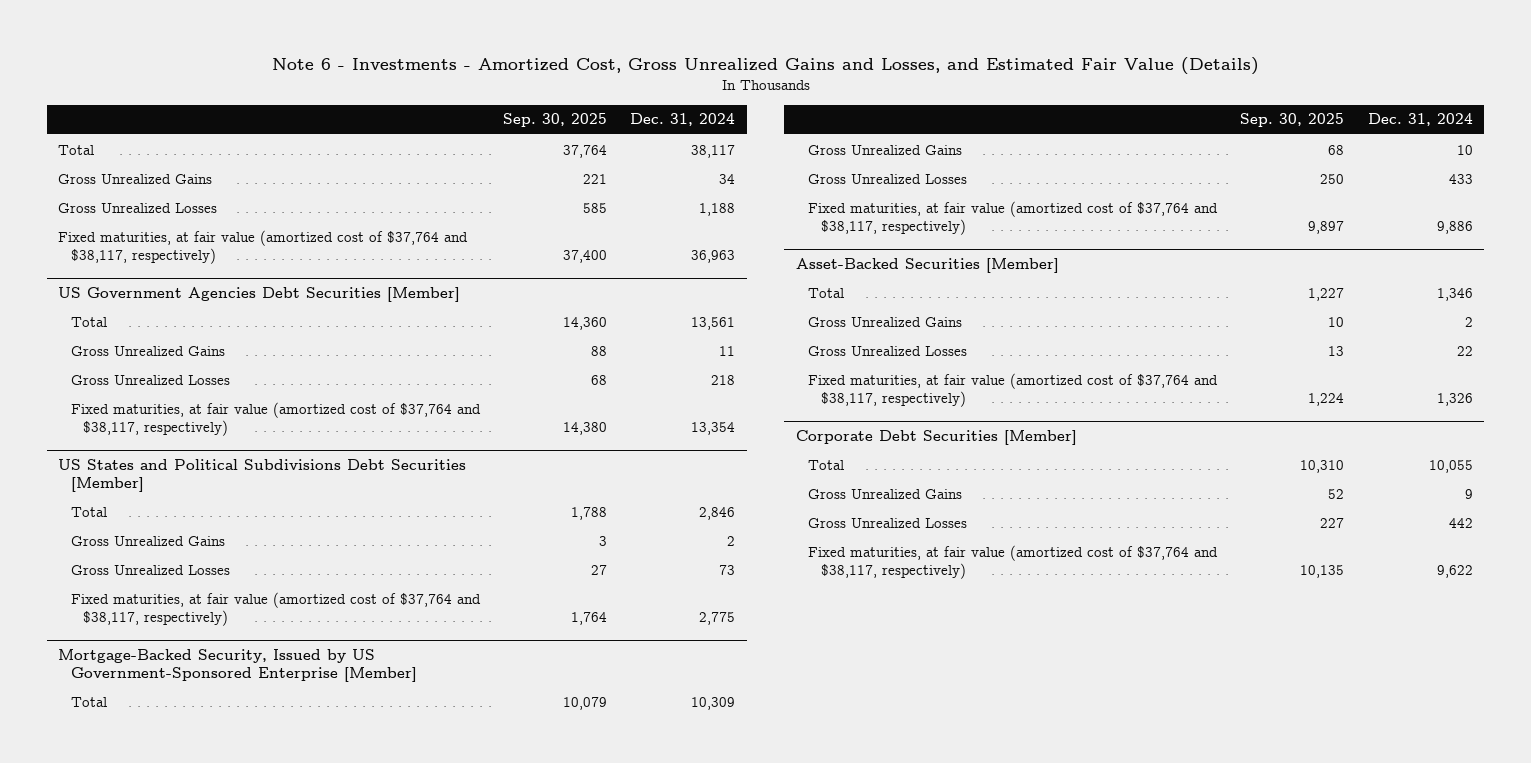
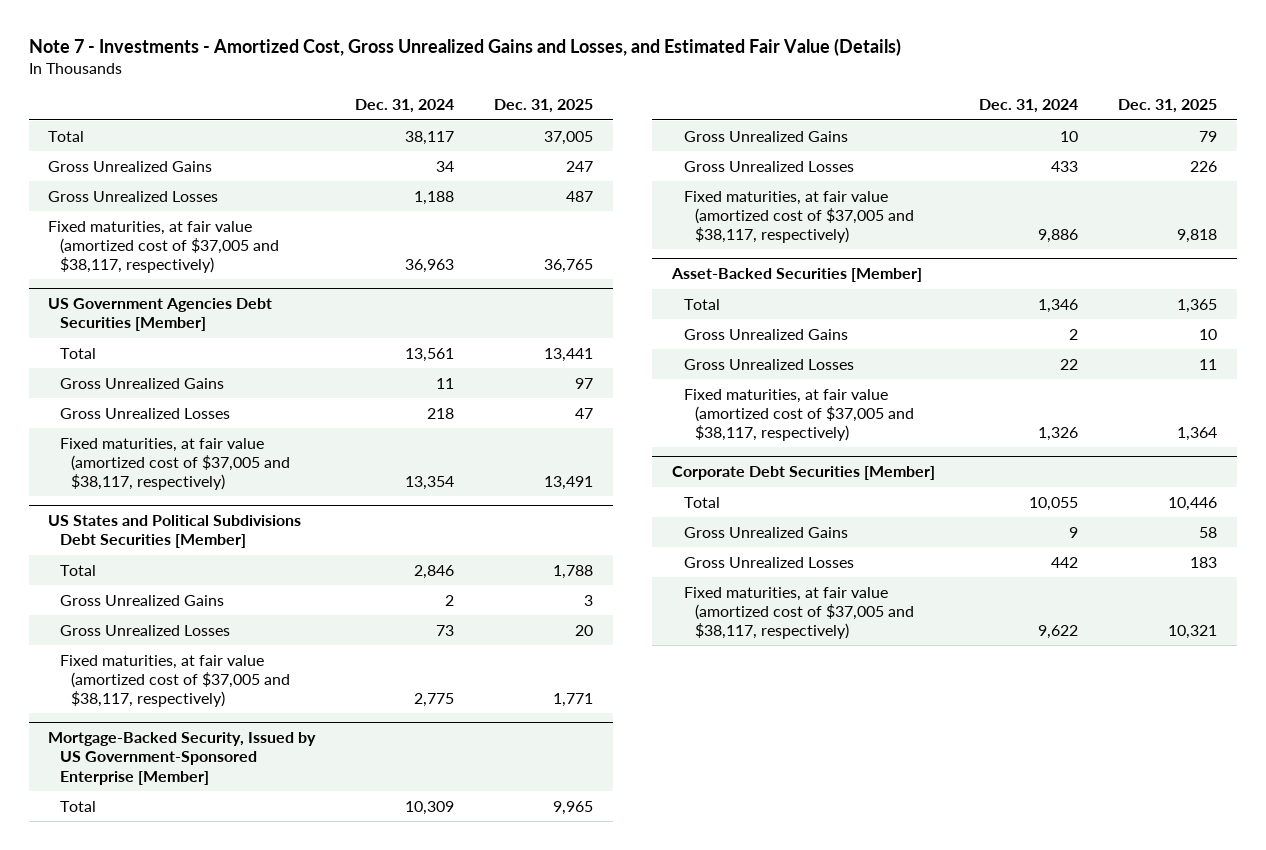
- Note 6 - Investments - Amortized Cost, Gross Unrealized Gains and Losses, and Estimated Fair Value (Details)
+ Note 7 - Investments - Amortized Cost, Gross Unrealized Gains and Losses, and Estimated Fair Value (Details)
- | Sep. 30, 2025 | Dec. 31, 2024
+ | Dec. 31, 2024 | Dec. 31, 2025
- Fixed maturities, at fair value (amortized cost of $37,764 and $38,117, respectively) | 37,400 | 36,963
+ Fixed maturities, at fair value (amortized cost of $37,005 and $38,117, respectively) | 36,963 | 36,765
@ US Government Agencies Debt Securities [Member]
- Fixed maturities, at fair value (amortized cost of $37,764 and $38,117, respectively) | 14,380 | 13,354
+ Fixed maturities, at fair value (amortized cost of $37,005 and $38,117, respectively) | 13,354 | 13,491
@ US States and Political Subdivisions Debt Securities [Member]
- Fixed maturities, at fair value (amortized cost of $37,764 and $38,117, respectively) | 1,764 | 2,775
+ Fixed maturities, at fair value (amortized cost of $37,005 and $38,117, respectively) | 2,775 | 1,771
@ Mortgage-Backed Security, Issued by US Government-Sponsored Enterprise [Member]
- Fixed maturities, at fair value (amortized cost of $37,764 and $38,117, respectively) | 9,897 | 9,886
+ Fixed maturities, at fair value (amortized cost of $37,005 and $38,117, respectively) | 9,886 | 9,818
@ Asset-Backed Securities [Member]
- Fixed maturities, at fair value (amortized cost of $37,764 and $38,117, respectively) | 1,224 | 1,326
+ Fixed maturities, at fair value (amortized cost of $37,005 and $38,117, respectively) | 1,326 | 1,364
@ Corporate Debt Securities [Member]
- Fixed maturities, at fair value (amortized cost of $37,764 and $38,117, respectively) | 10,135 | 9,622
+ Fixed maturities, at fair value (amortized cost of $37,005 and $38,117, respectively) | 9,622 | 10,321

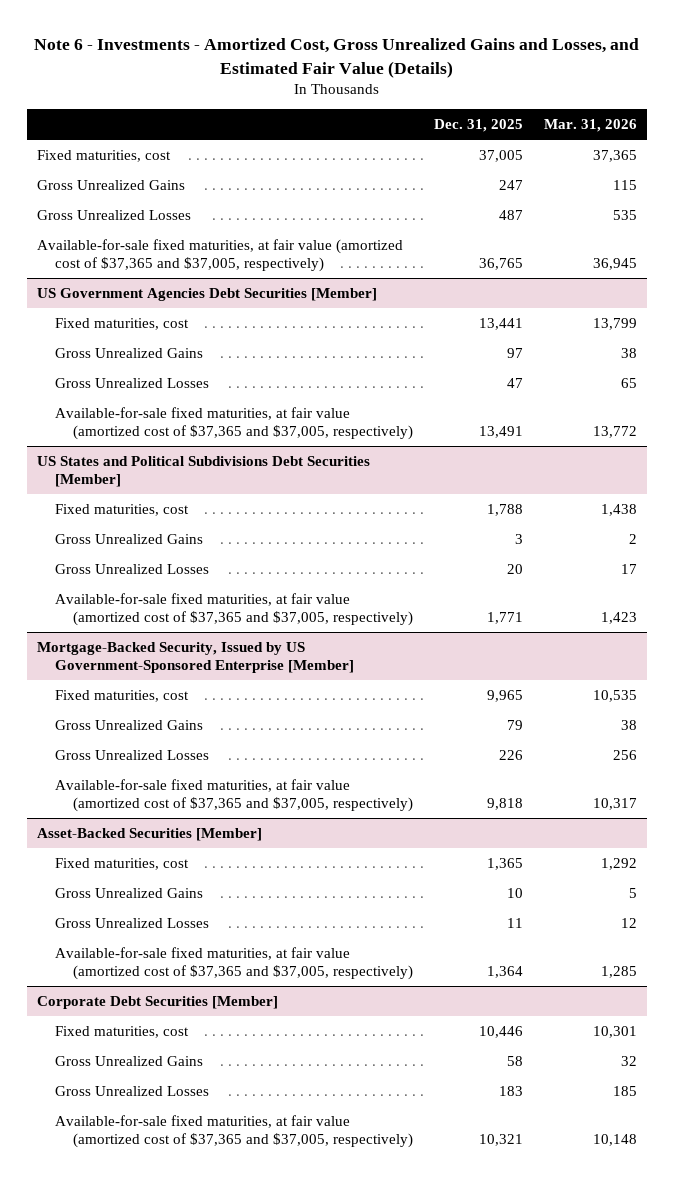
- Note 7 - Investments - Amortized Cost, Gross Unrealized Gains and Losses, and Estimated Fair Value (Details)
+ Note 6 - Investments - Amortized Cost, Gross Unrealized Gains and Losses, and Estimated Fair Value (Details)
- | Dec. 31, 2024 | Dec. 31, 2025
+ | Dec. 31, 2025 | Mar. 31, 2026
- Total | 38,117 | 37,005
+ Fixed maturities, cost | 37,005 | 37,365
- Fixed maturities, at fair value (amortized cost of $37,005 and $38,117, respectively) | 36,963 | 36,765
+ Available-for-sale fixed maturities, at fair value (amortized cost of $37,365 and $37,005, respectively) | 36,765 | 36,945
@ US Government Agencies Debt Securities [Member]
- Total | 13,561 | 13,441
+ Fixed maturities, cost | 13,441 | 13,799
- Fixed maturities, at fair value (amortized cost of $37,005 and $38,117, respectively) | 13,354 | 13,491
+ Available-for-sale fixed maturities, at fair value (amortized cost of $37,365 and $37,005, respectively) | 13,491 | 13,772
@ US States and Political Subdivisions Debt Securities [Member]
- Total | 2,846 | 1,788
+ Fixed maturities, cost | 1,788 | 1,438
- Fixed maturities, at fair value (amortized cost of $37,005 and $38,117, respectively) | 2,775 | 1,771
+ Available-for-sale fixed maturities, at fair value (amortized cost of $37,365 and $37,005, respectively) | 1,771 | 1,423
@ Mortgage-Backed Security, Issued by US Government-Sponsored Enterprise [Member]
- Total | 10,309 | 9,965
+ Fixed maturities, cost | 9,965 | 10,535
- Fixed maturities, at fair value (amortized cost of $37,005 and $38,117, respectively) | 9,886 | 9,818
+ Available-for-sale fixed maturities, at fair value (amortized cost of $37,365 and $37,005, respectively) | 9,818 | 10,317
@ Asset-Backed Securities [Member]
- Total | 1,346 | 1,365
+ Fixed maturities, cost | 1,365 | 1,292
- Fixed maturities, at fair value (amortized cost of $37,005 and $38,117, respectively) | 1,326 | 1,364
+ Available-for-sale fixed maturities, at fair value (amortized cost of $37,365 and $37,005, respectively) | 1,364 | 1,285
@ Corporate Debt Securities [Member]
- Total | 10,055 | 10,446
+ Fixed maturities, cost | 10,446 | 10,301
- Fixed maturities, at fair value (amortized cost of $37,005 and $38,117, respectively) | 9,622 | 10,321
+ Available-for-sale fixed maturities, at fair value (amortized cost of $37,365 and $37,005, respectively) | 10,321 | 10,148

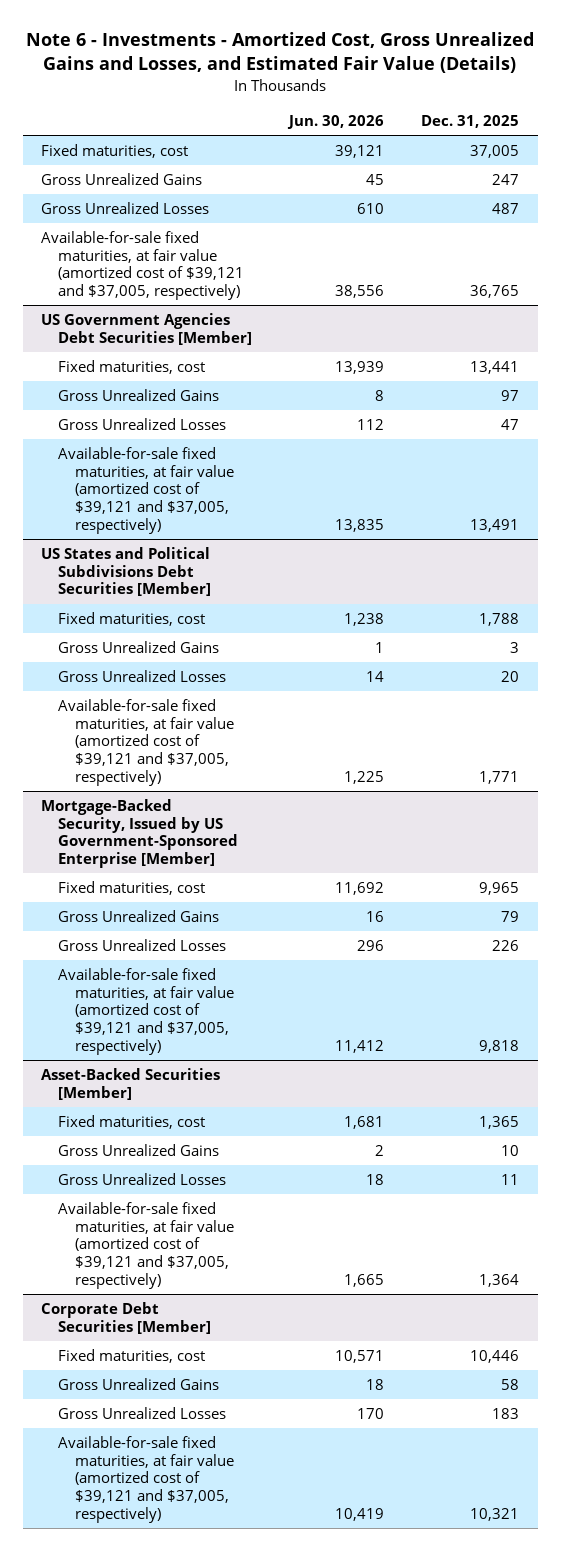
- | Dec. 31, 2025 | Mar. 31, 2026
+ | Jun. 30, 2026 | Dec. 31, 2025
- Available-for-sale fixed maturities, at fair value (amortized cost of $37,365 and $37,005, respectively) | 36,765 | 36,945
+ Available-for-sale fixed maturities, at fair value (amortized cost of $39,121 and $37,005, respectively) | 38,556 | 36,765
@ US Government Agencies Debt Securities [Member]
- Available-for-sale fixed maturities, at fair value (amortized cost of $37,365 and $37,005, respectively) | 13,491 | 13,772
+ Available-for-sale fixed maturities, at fair value (amortized cost of $39,121 and $37,005, respectively) | 13,835 | 13,491
@ US States and Political Subdivisions Debt Securities [Member]
- Available-for-sale fixed maturities, at fair value (amortized cost of $37,365 and $37,005, respectively) | 1,771 | 1,423
+ Available-for-sale fixed maturities, at fair value (amortized cost of $39,121 and $37,005, respectively) | 1,225 | 1,771
@ Mortgage-Backed Security, Issued by US Government-Sponsored Enterprise [Member]
- Available-for-sale fixed maturities, at fair value (amortized cost of $37,365 and $37,005, respectively) | 9,818 | 10,317
+ Available-for-sale fixed maturities, at fair value (amortized cost of $39,121 and $37,005, respectively) | 11,412 | 9,818
@ Asset-Backed Securities [Member]
- Available-for-sale fixed maturities, at fair value (amortized cost of $37,365 and $37,005, respectively) | 1,364 | 1,285
+ Available-for-sale fixed maturities, at fair value (amortized cost of $39,121 and $37,005, respectively) | 1,665 | 1,364
@ Corporate Debt Securities [Member]
- Available-for-sale fixed maturities, at fair value (amortized cost of $37,365 and $37,005, respectively) | 10,321 | 10,148
+ Available-for-sale fixed maturities, at fair value (amortized cost of $39,121 and $37,005, respectively) | 10,419 | 10,321

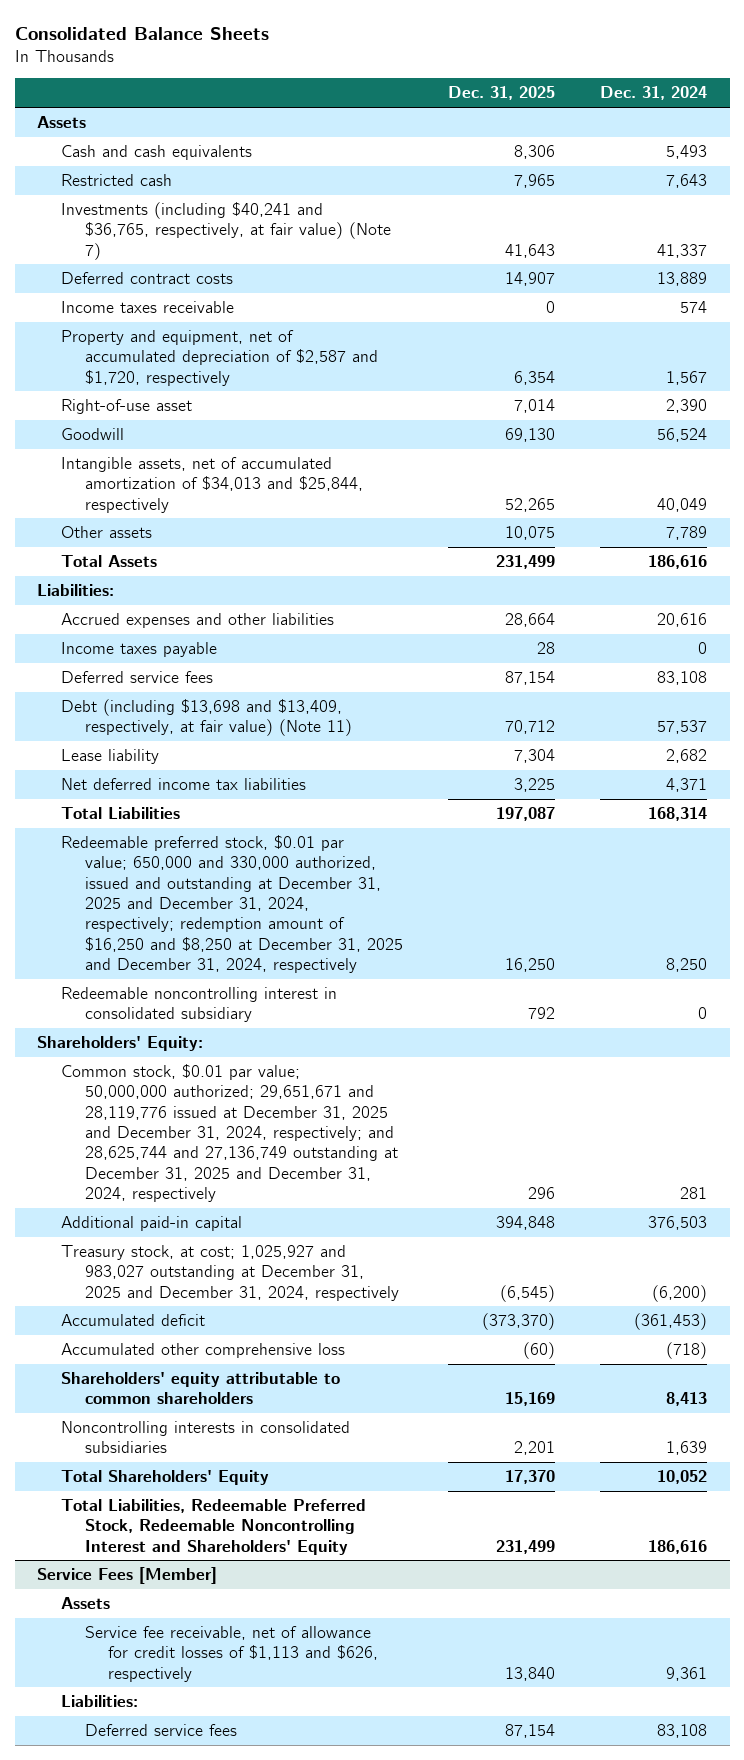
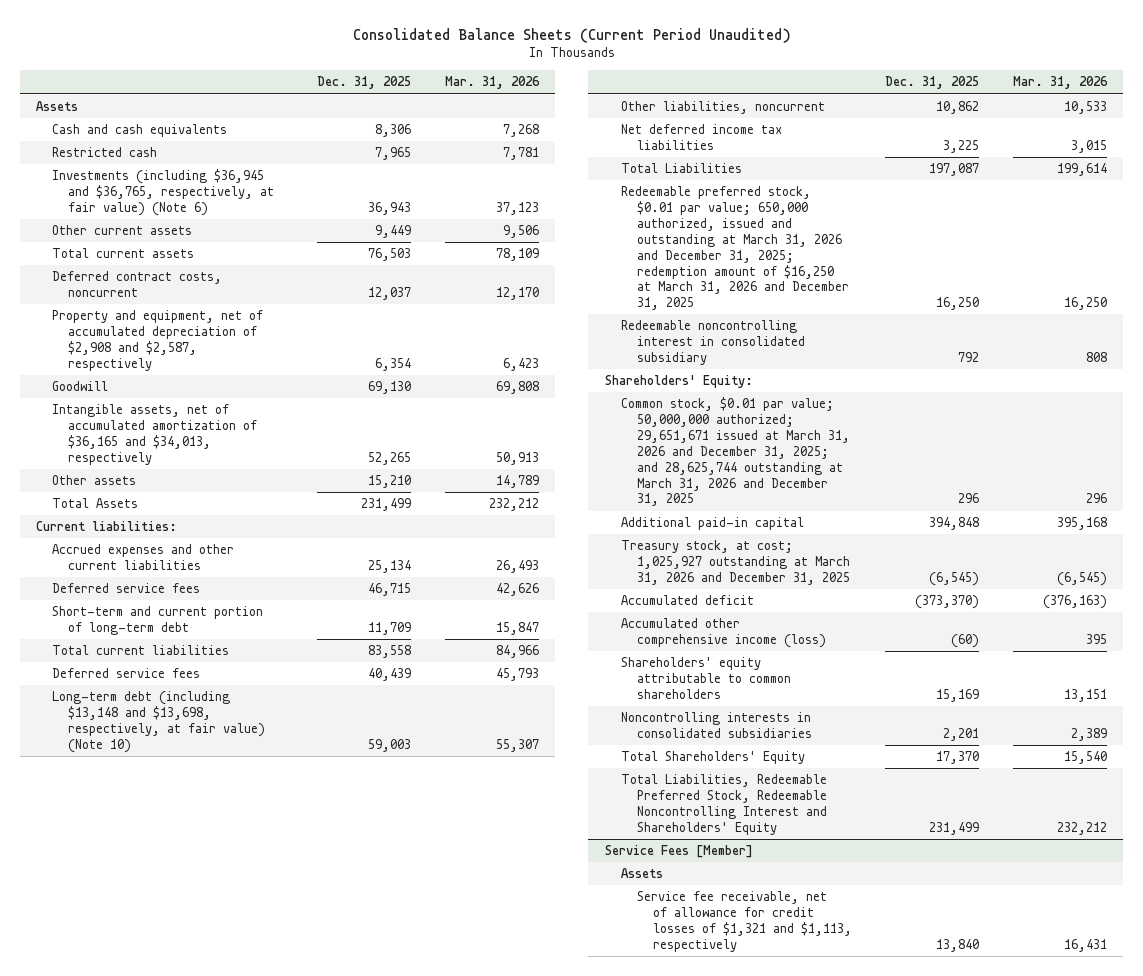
- Consolidated Balance Sheets
+ Consolidated Balance Sheets (Current Period Unaudited)
- | Dec. 31, 2025 | Dec. 31, 2024
+ | Dec. 31, 2025 | Mar. 31, 2026
- Investments (including $40,241 and $36,765, respectively, at fair value) (Note 7) | 41,643 | 41,337
- Deferred contract costs | 14,907 | 13,889
- Income taxes receivable | 0 | 574
- Property and equipment, net of accumulated depreciation of $2,587 and $1,720, respectively | 6,354 | 1,567
- Right-of-use asset | 7,014 | 2,390
+ Investments (including $36,945 and $36,765, respectively, at fair value) (Note 6) | 36,943 | 37,123
+ Other current assets | 9,449 | 9,506
+ Total current assets | 76,503 | 78,109
+ Deferred contract costs, noncurrent | 12,037 | 12,170
+ Property and equipment, net of accumulated depreciation of $2,908 and $2,587, respectively | 6,354 | 6,423
- Intangible assets, net of accumulated amortization of $34,013 and $25,844, respectively | 52,265 | 40,049
- Other assets | 10,075 | 7,789
+ Intangible assets, net of accumulated amortization of $36,165 and $34,013, respectively | 52,265 | 50,913
+ Other assets | 15,210 | 14,789
- Liabilities:
- Accrued expenses and other liabilities | 28,664 | 20,616
- Income taxes payable | 28 | 0
- Deferred service fees | 87,154 | 83,108
- Debt (including $13,698 and $13,409, respectively, at fair value) (Note 11) | 70,712 | 57,537
- Lease liability | 7,304 | 2,682
+ Current liabilities:
+ Accrued expenses and other current liabilities | 25,134 | 26,493
+ Deferred service fees | 46,715 | 42,626
+ Short-term and current portion of long-term debt | 11,709 | 15,847
+ Total current liabilities | 83,558 | 84,966
+ Deferred service fees | 40,439 | 45,793
+ Long-term debt (including $13,148 and $13,698, respectively, at fair value) (Note 10) | 59,003 | 55,307
+ Other liabilities, noncurrent | 10,862 | 10,533
- Redeemable preferred stock, $0.01 par value; 650,000 and 330,000 authorized, issued and outstanding at December 31, 2025 and December 31, 2024, respectively; redemption amount of $16,250 and $8,250 at December 31, 2025 and December 31, 2024, respectively | 16,250 | 8,250
+ Redeemable preferred stock, $0.01 par value; 650,000 authorized, issued and outstanding at March 31, 2026 and December 31, 2025; redemption amount of $16,250 at March 31, 2026 and December 31, 2025 | 16,250 | 16,250
- Common stock, $0.01 par value; 50,000,000 authorized; 29,651,671 and 28,119,776 issued at December 31, 2025 and December 31, 2024, respectively; and 28,625,744 and 27,136,749 outstanding at December 31, 2025 and December 31, 2024, respectively | 296 | 281
+ Common stock, $0.01 par value; 50,000,000 authorized; 29,651,671 issued at March 31, 2026 and December 31, 2025; and 28,625,744 outstanding at March 31, 2026 and December 31, 2025 | 296 | 296
- Treasury stock, at cost; 1,025,927 and 983,027 outstanding at December 31, 2025 and December 31, 2024, respectively | (6,545) | (6,200)
+ Treasury stock, at cost; 1,025,927 outstanding at March 31, 2026 and December 31, 2025 | (6,545) | (6,545)
- Accumulated other comprehensive loss | (60) | (718)
+ Accumulated other comprehensive income (loss) | (60) | 395
@ Service Fees [Member]
- Service fee receivable, net of allowance for credit losses of $1,113 and $626, respectively | 13,840 | 9,361
- Liabilities:
- Deferred service fees | 87,154 | 83,108
+ Service fee receivable, net of allowance for credit losses of $1,321 and $1,113, respectively | 13,840 | 16,431

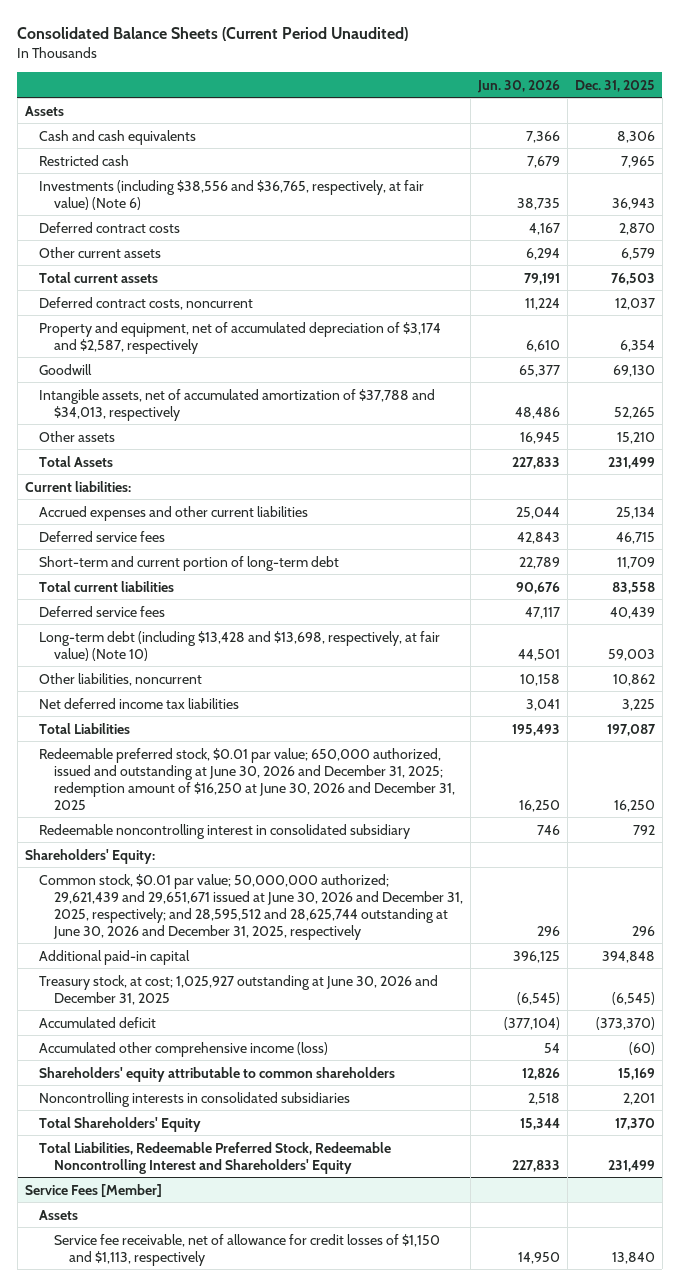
- | Dec. 31, 2025 | Mar. 31, 2026
+ | Jun. 30, 2026 | Dec. 31, 2025
- Investments (including $36,945 and $36,765, respectively, at fair value) (Note 6) | 36,943 | 37,123
- Other current assets | 9,449 | 9,506
+ Investments (including $38,556 and $36,765, respectively, at fair value) (Note 6) | 38,735 | 36,943
+ Deferred contract costs | 4,167 | 2,870
+ Other current assets | 6,294 | 6,579
- Property and equipment, net of accumulated depreciation of $2,908 and $2,587, respectively | 6,354 | 6,423
+ Property and equipment, net of accumulated depreciation of $3,174 and $2,587, respectively | 6,610 | 6,354
- Intangible assets, net of accumulated amortization of $36,165 and $34,013, respectively | 52,265 | 50,913
+ Intangible assets, net of accumulated amortization of $37,788 and $34,013, respectively | 48,486 | 52,265
- Long-term debt (including $13,148 and $13,698, respectively, at fair value) (Note 10) | 59,003 | 55,307
+ Long-term debt (including $13,428 and $13,698, respectively, at fair value) (Note 10) | 44,501 | 59,003
- Redeemable preferred stock, $0.01 par value; 650,000 authorized, issued and outstanding at March 31, 2026 and December 31, 2025; redemption amount of $16,250 at March 31, 2026 and December 31, 2025 | 16,250 | 16,250
+ Redeemable preferred stock, $0.01 par value; 650,000 authorized, issued and outstanding at June 30, 2026 and December 31, 2025; redemption amount of $16,250 at June 30, 2026 and December 31, 2025 | 16,250 | 16,250
- Common stock, $0.01 par value; 50,000,000 authorized; 29,651,671 issued at March 31, 2026 and December 31, 2025; and 28,625,744 outstanding at March 31, 2026 and December 31, 2025 | 296 | 296
+ Common stock, $0.01 par value; 50,000,000 authorized; 29,621,439 and 29,651,671 issued at June 30, 2026 and December 31, 2025, respectively; and 28,595,512 and 28,625,744 outstanding at June 30, 2026 and December 31, 2025, respectively | 296 | 296
- Treasury stock, at cost; 1,025,927 outstanding at March 31, 2026 and December 31, 2025 | (6,545) | (6,545)
+ Treasury stock, at cost; 1,025,927 outstanding at June 30, 2026 and December 31, 2025 | (6,545) | (6,545)
@ Service Fees [Member]
- Service fee receivable, net of allowance for credit losses of $1,321 and $1,113, respectively | 13,840 | 16,431
+ Service fee receivable, net of allowance for credit losses of $1,150 and $1,113, respectively | 14,950 | 13,840

